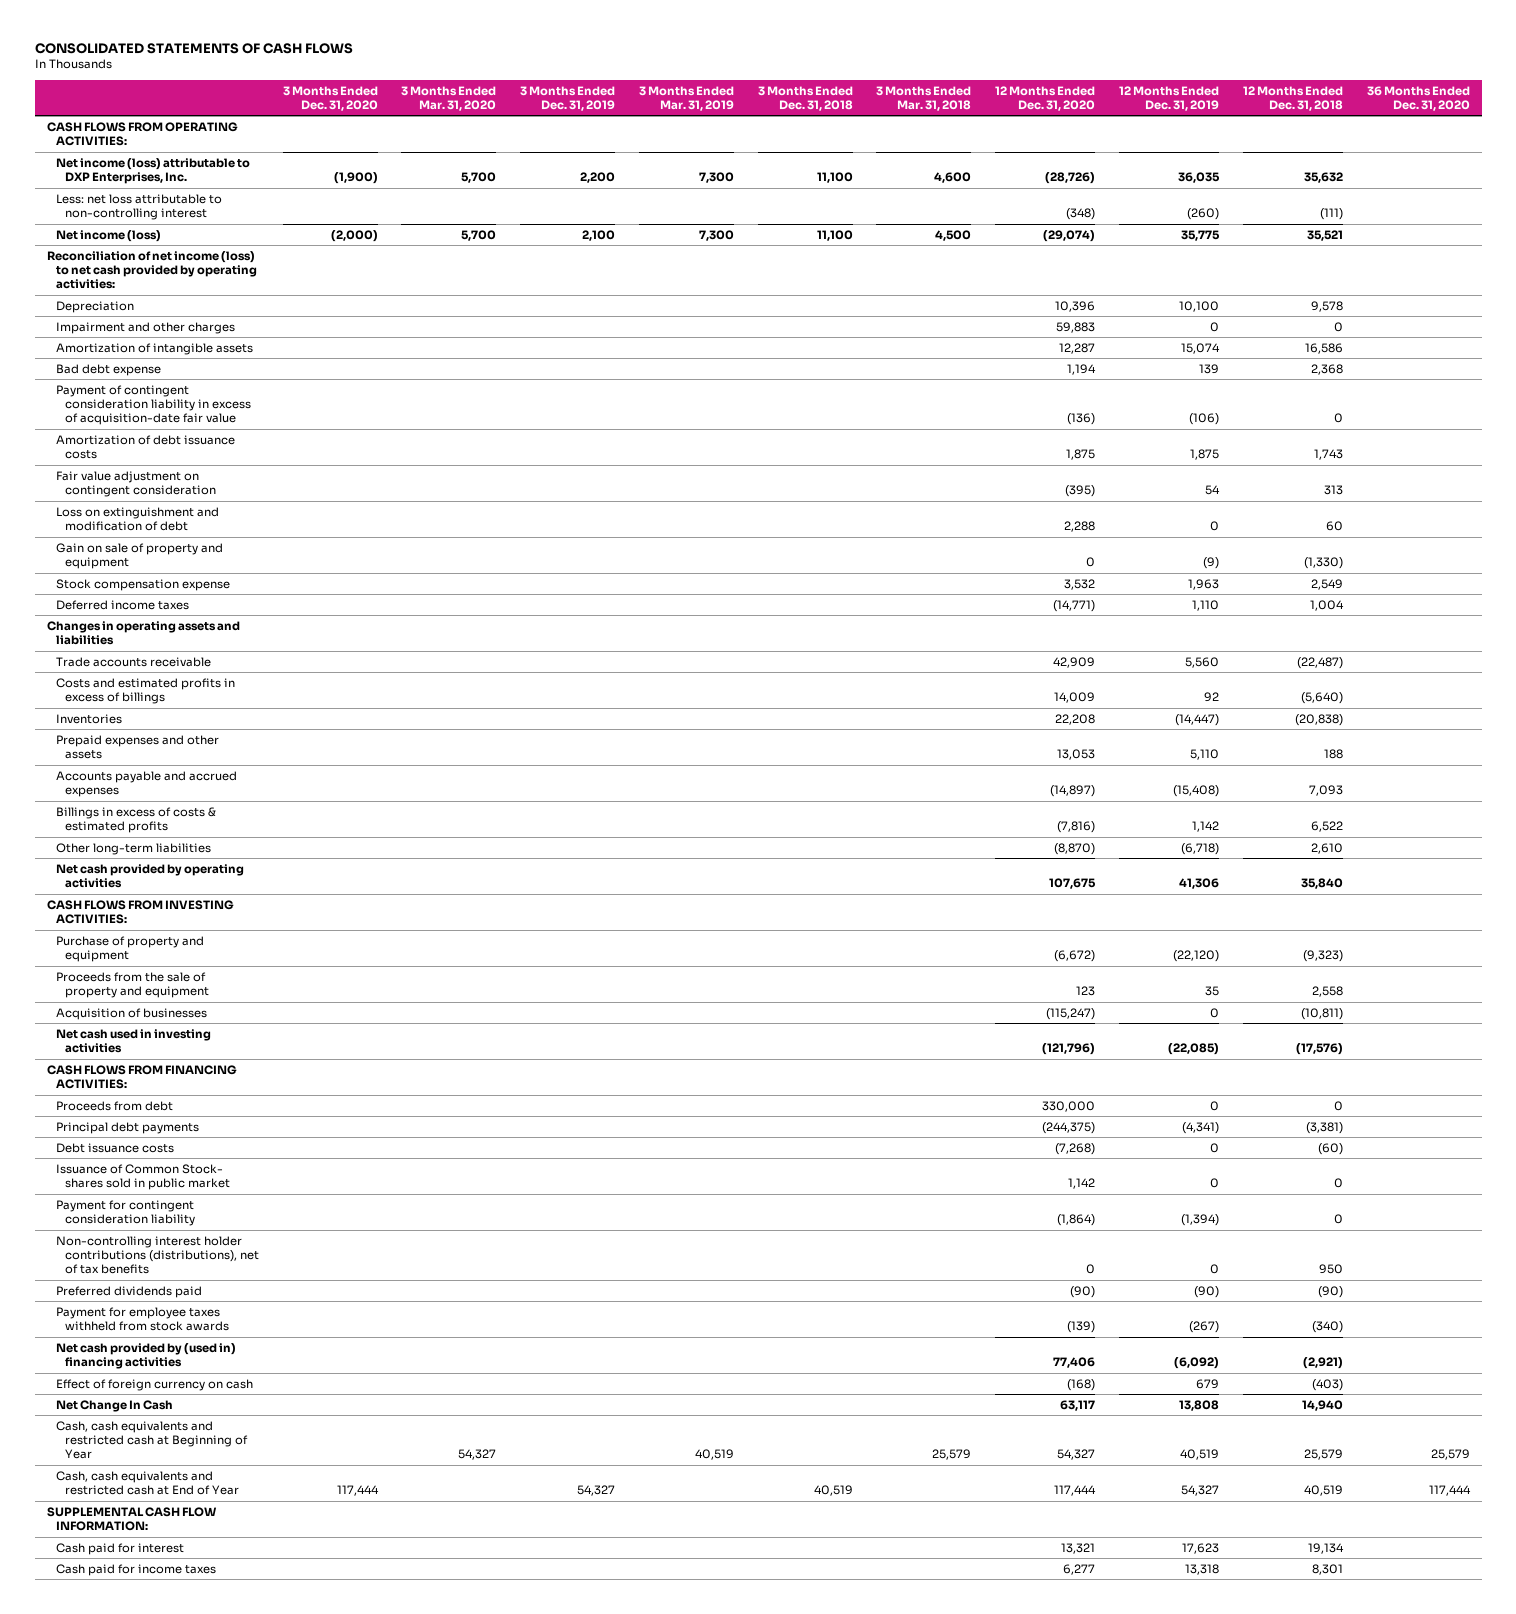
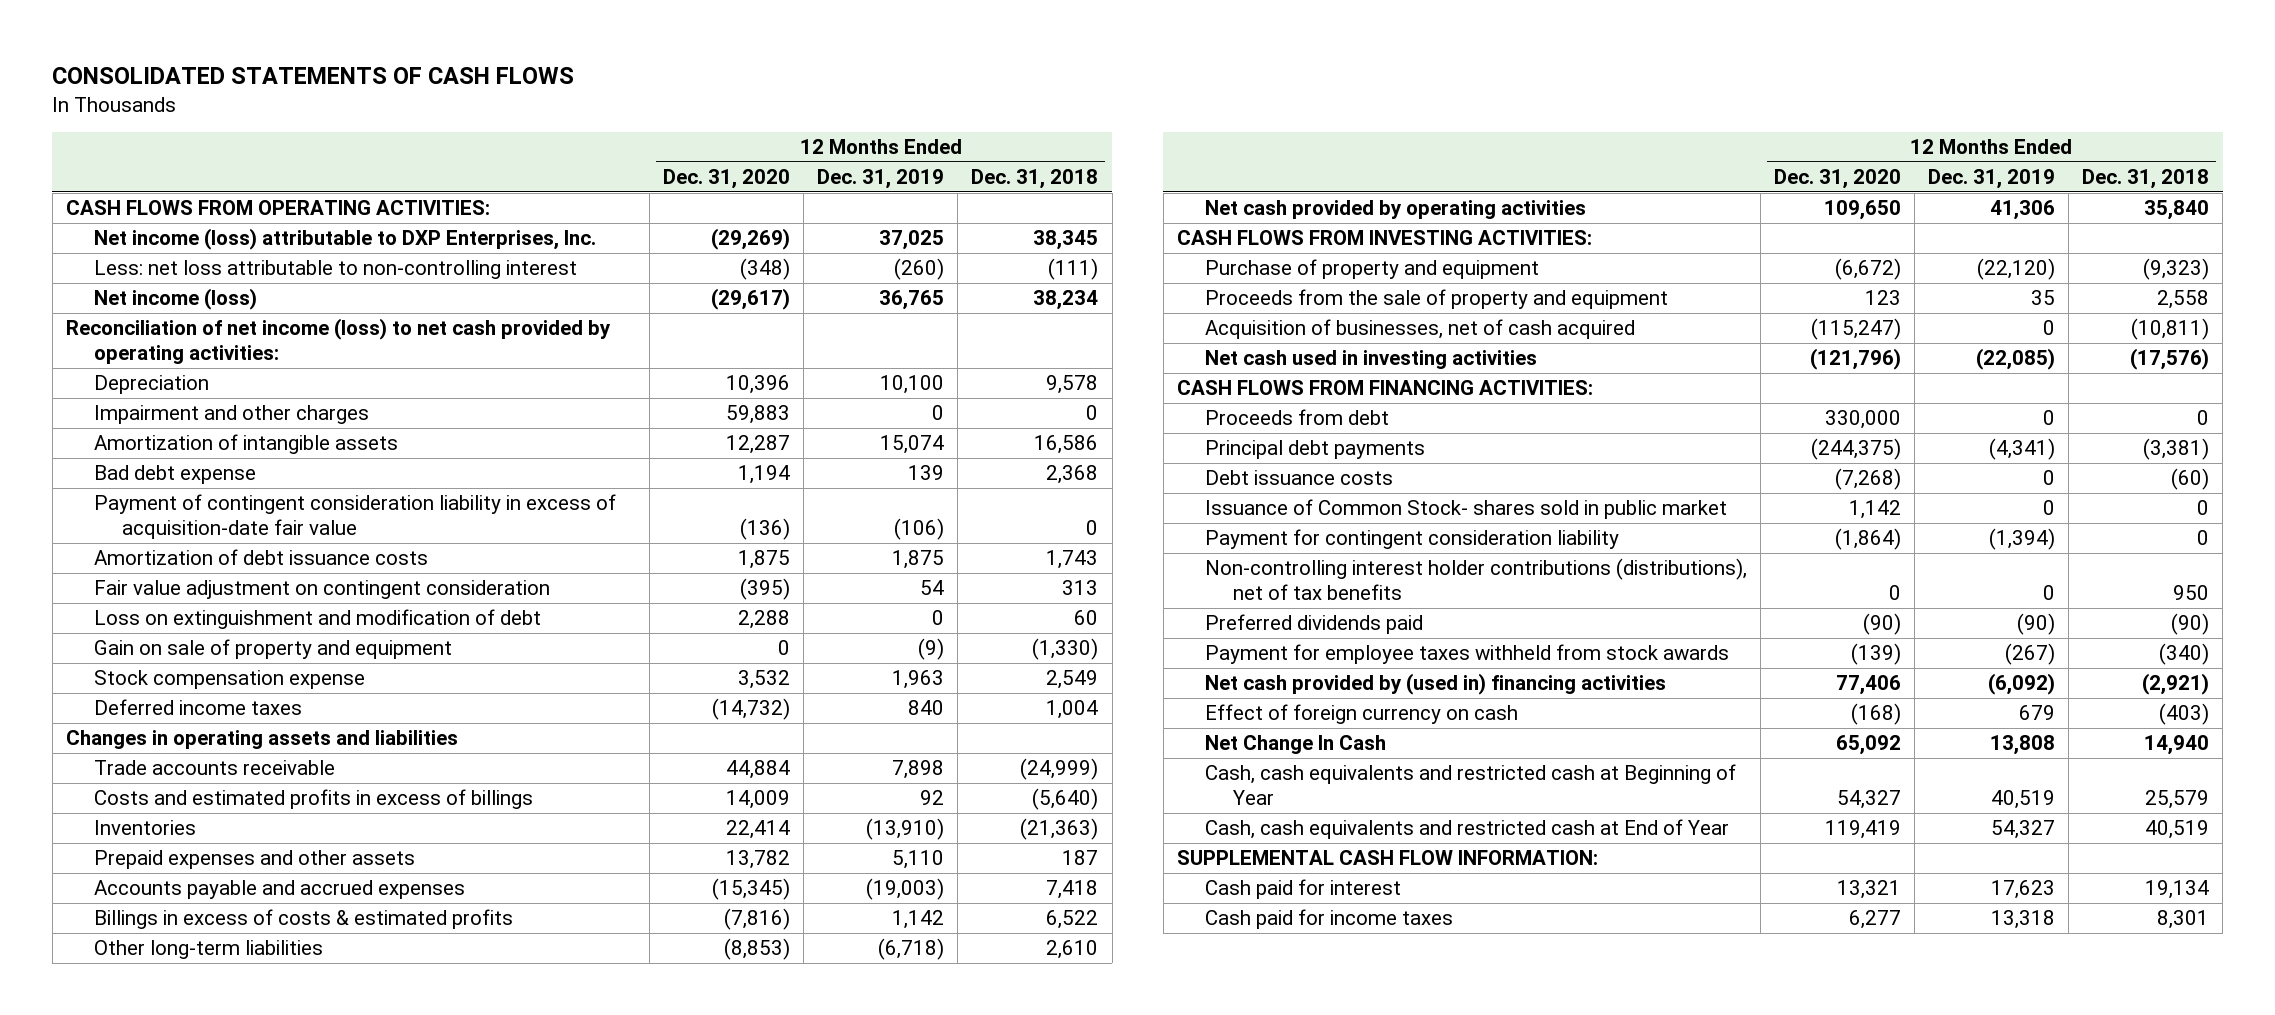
- | 3 Months Ended Dec. 31, 2020 | 3 Months Ended Mar. 31, 2020 | 3 Months Ended Dec. 31, 2019 | 3 Months Ended Mar. 31, 2019 | 3 Months Ended Dec. 31, 2018 | 3 Months Ended Mar. 31, 2018 | 12 Months Ended Dec. 31, 2020 | 12 Months Ended Dec. 31, 2019 | 12 Months Ended Dec. 31, 2018 | 36 Months Ended Dec. 31, 2020
+ | 12 Months Ended Dec. 31, 2020 | 12 Months Ended Dec. 31, 2019 | 12 Months Ended Dec. 31, 2018
- Net income (loss) attributable to DXP Enterprises, Inc. | (1,900) | 5,700 | 2,200 | 7,300 | 11,100 | 4,600 | (28,726) | 36,035 | 35,632 |
+ Net income (loss) attributable to DXP Enterprises, Inc. | (29,269) | 37,025 | 38,345
- Net income (loss) | (2,000) | 5,700 | 2,100 | 7,300 | 11,100 | 4,500 | (29,074) | 35,775 | 35,521 |
+ Net income (loss) | (29,617) | 36,765 | 38,234
- Deferred income taxes | | | | | | | (14,771) | 1,110 | 1,004 |
+ Deferred income taxes | (14,732) | 840 | 1,004
- Trade accounts receivable | | | | | | | 42,909 | 5,560 | (22,487) |
+ Trade accounts receivable | 44,884 | 7,898 | (24,999)
- Inventories | | | | | | | 22,208 | (14,447) | (20,838) |
- Prepaid expenses and other assets | | | | | | | 13,053 | 5,110 | 188 |
- Accounts payable and accrued expenses | | | | | | | (14,897) | (15,408) | 7,093 |
+ Inventories | 22,414 | (13,910) | (21,363)
+ Prepaid expenses and other assets | 13,782 | 5,110 | 187
+ Accounts payable and accrued expenses | (15,345) | (19,003) | 7,418
- Other long-term liabilities | | | | | | | (8,870) | (6,718) | 2,610 |
- Net cash provided by operating activities | | | | | | | 107,675 | 41,306 | 35,840 |
+ Other long-term liabilities | (8,853) | (6,718) | 2,610
+ Net cash provided by operating activities | 109,650 | 41,306 | 35,840
- Acquisition of businesses | | | | | | | (115,247) | 0 | (10,811) |
+ Acquisition of businesses, net of cash acquired | (115,247) | 0 | (10,811)
- Net Change In Cash | | | | | | | 63,117 | 13,808 | 14,940 |
+ Net Change In Cash | 65,092 | 13,808 | 14,940
- Cash, cash equivalents and restricted cash at End of Year | 117,444 | | 54,327 | | 40,519 | | 117,444 | 54,327 | 40,519 | 117,444
+ Cash, cash equivalents and restricted cash at End of Year | 119,419 | 54,327 | 40,519

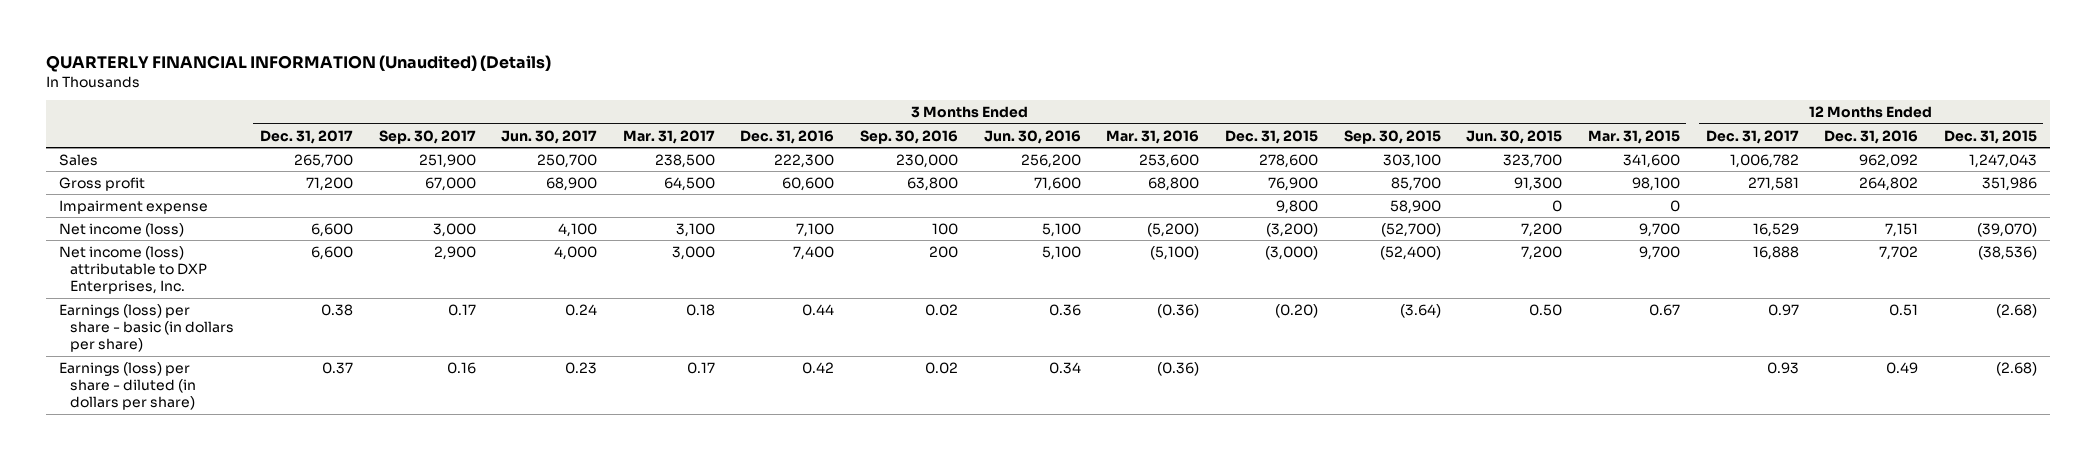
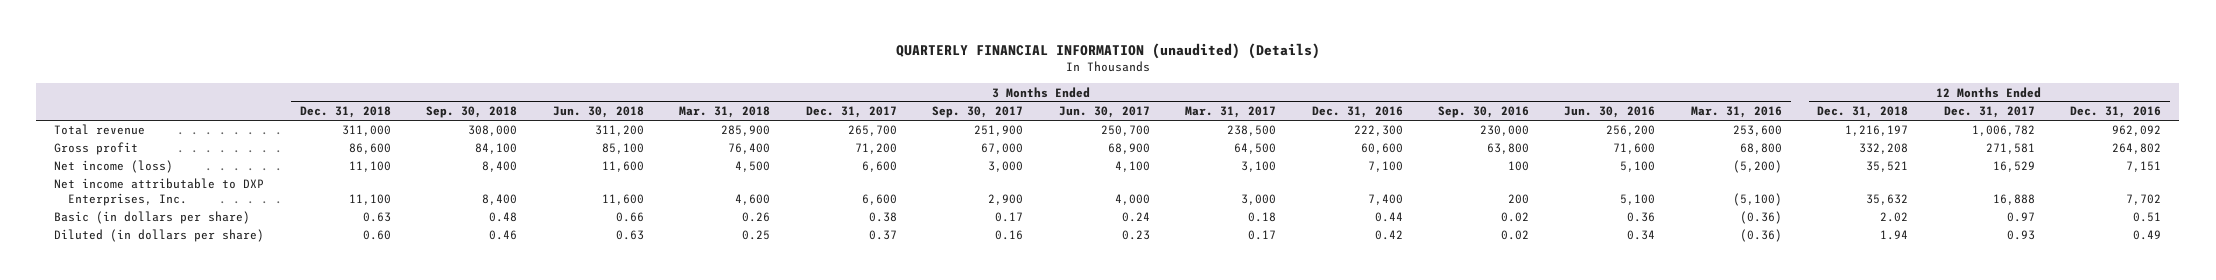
- QUARTERLY FINANCIAL INFORMATION (Unaudited) (Details)
+ QUARTERLY FINANCIAL INFORMATION (unaudited) (Details)
- | 3 Months Ended Dec. 31, 2017 | 3 Months Ended Sep. 30, 2017 | 3 Months Ended Jun. 30, 2017 | 3 Months Ended Mar. 31, 2017 | 3 Months Ended Dec. 31, 2016 | 3 Months Ended Sep. 30, 2016 | 3 Months Ended Jun. 30, 2016 | 3 Months Ended Mar. 31, 2016 | 3 Months Ended Dec. 31, 2015 | 3 Months Ended Sep. 30, 2015 | 3 Months Ended Jun. 30, 2015 | 3 Months Ended Mar. 31, 2015 | 12 Months Ended Dec. 31, 2017 | 12 Months Ended Dec. 31, 2016 | 12 Months Ended Dec. 31, 2015
+ | 3 Months Ended Dec. 31, 2018 | 3 Months Ended Sep. 30, 2018 | 3 Months Ended Jun. 30, 2018 | 3 Months Ended Mar. 31, 2018 | 3 Months Ended Dec. 31, 2017 | 3 Months Ended Sep. 30, 2017 | 3 Months Ended Jun. 30, 2017 | 3 Months Ended Mar. 31, 2017 | 3 Months Ended Dec. 31, 2016 | 3 Months Ended Sep. 30, 2016 | 3 Months Ended Jun. 30, 2016 | 3 Months Ended Mar. 31, 2016 | 12 Months Ended Dec. 31, 2018 | 12 Months Ended Dec. 31, 2017 | 12 Months Ended Dec. 31, 2016
- Sales | 265,700 | 251,900 | 250,700 | 238,500 | 222,300 | 230,000 | 256,200 | 253,600 | 278,600 | 303,100 | 323,700 | 341,600 | 1,006,782 | 962,092 | 1,247,043
+ Total revenue | 311,000 | 308,000 | 311,200 | 285,900 | 265,700 | 251,900 | 250,700 | 238,500 | 222,300 | 230,000 | 256,200 | 253,600 | 1,216,197 | 1,006,782 | 962,092
- Impairment expense | | | | | | | | | 9,800 | 58,900 | 0 | 0 | | |
- Net income (loss) attributable to DXP Enterprises, Inc. | 6,600 | 2,900 | 4,000 | 3,000 | 7,400 | 200 | 5,100 | (5,100) | (3,000) | (52,400) | 7,200 | 9,700 | 16,888 | 7,702 | (38,536)
- Earnings (loss) per share - basic (in dollars per share) | 0.38 | 0.17 | 0.24 | 0.18 | 0.44 | 0.02 | 0.36 | (0.36) | (0.20) | (3.64) | 0.50 | 0.67 | 0.97 | 0.51 | (2.68)
- Earnings (loss) per share - diluted (in dollars per share) | 0.37 | 0.16 | 0.23 | 0.17 | 0.42 | 0.02 | 0.34 | (0.36) | | | | | 0.93 | 0.49 | (2.68)
+ Net income attributable to DXP Enterprises, Inc. | 11,100 | 8,400 | 11,600 | 4,600 | 6,600 | 2,900 | 4,000 | 3,000 | 7,400 | 200 | 5,100 | (5,100) | 35,632 | 16,888 | 7,702
+ Basic (in dollars per share) | 0.63 | 0.48 | 0.66 | 0.26 | 0.38 | 0.17 | 0.24 | 0.18 | 0.44 | 0.02 | 0.36 | (0.36) | 2.02 | 0.97 | 0.51
+ Diluted (in dollars per share) | 0.60 | 0.46 | 0.63 | 0.25 | 0.37 | 0.16 | 0.23 | 0.17 | 0.42 | 0.02 | 0.34 | (0.36) | 1.94 | 0.93 | 0.49

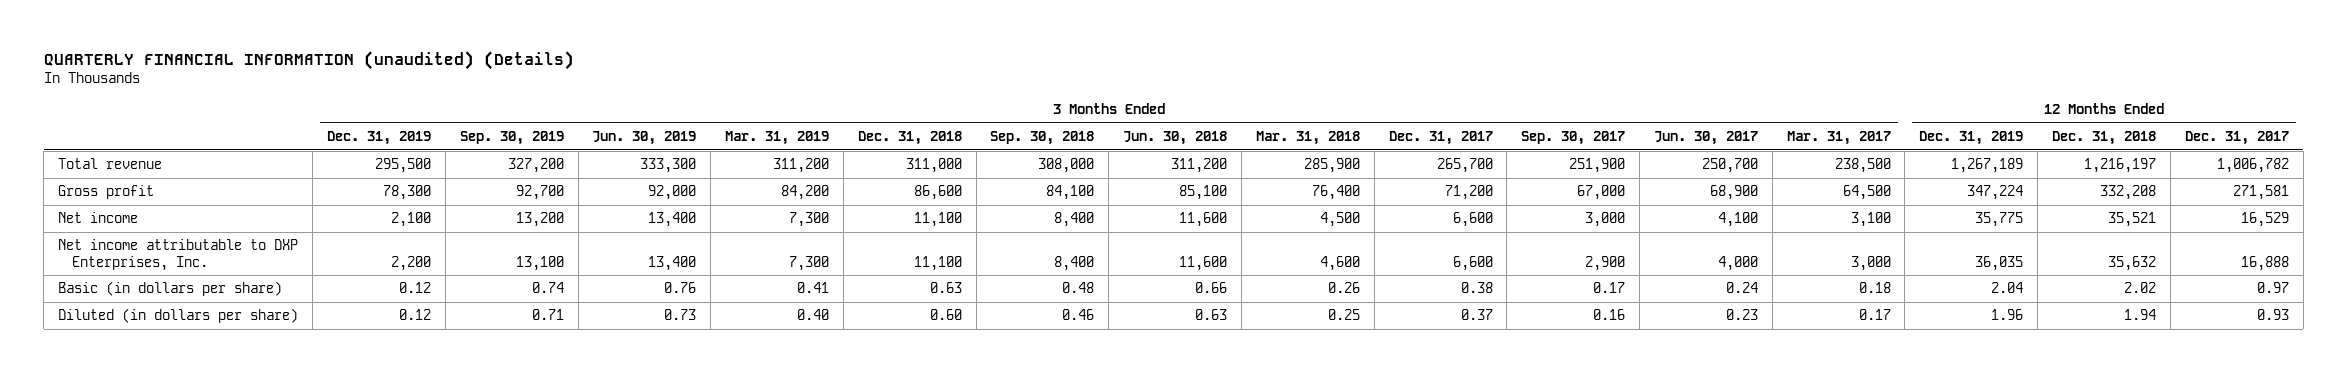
- | 3 Months Ended Dec. 31, 2018 | 3 Months Ended Sep. 30, 2018 | 3 Months Ended Jun. 30, 2018 | 3 Months Ended Mar. 31, 2018 | 3 Months Ended Dec. 31, 2017 | 3 Months Ended Sep. 30, 2017 | 3 Months Ended Jun. 30, 2017 | 3 Months Ended Mar. 31, 2017 | 3 Months Ended Dec. 31, 2016 | 3 Months Ended Sep. 30, 2016 | 3 Months Ended Jun. 30, 2016 | 3 Months Ended Mar. 31, 2016 | 12 Months Ended Dec. 31, 2018 | 12 Months Ended Dec. 31, 2017 | 12 Months Ended Dec. 31, 2016
+ | 3 Months Ended Dec. 31, 2019 | 3 Months Ended Sep. 30, 2019 | 3 Months Ended Jun. 30, 2019 | 3 Months Ended Mar. 31, 2019 | 3 Months Ended Dec. 31, 2018 | 3 Months Ended Sep. 30, 2018 | 3 Months Ended Jun. 30, 2018 | 3 Months Ended Mar. 31, 2018 | 3 Months Ended Dec. 31, 2017 | 3 Months Ended Sep. 30, 2017 | 3 Months Ended Jun. 30, 2017 | 3 Months Ended Mar. 31, 2017 | 12 Months Ended Dec. 31, 2019 | 12 Months Ended Dec. 31, 2018 | 12 Months Ended Dec. 31, 2017
- Net income (loss) | 11,100 | 8,400 | 11,600 | 4,500 | 6,600 | 3,000 | 4,100 | 3,100 | 7,100 | 100 | 5,100 | (5,200) | 35,521 | 16,529 | 7,151
+ Net income | 2,100 | 13,200 | 13,400 | 7,300 | 11,100 | 8,400 | 11,600 | 4,500 | 6,600 | 3,000 | 4,100 | 3,100 | 35,775 | 35,521 | 16,529

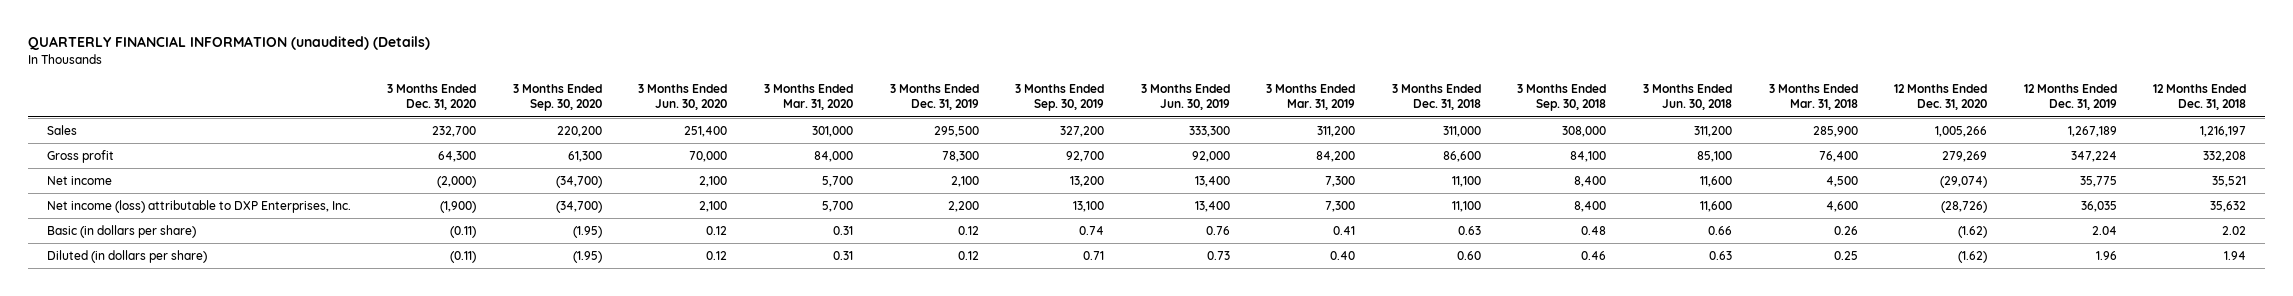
- | 3 Months Ended Dec. 31, 2019 | 3 Months Ended Sep. 30, 2019 | 3 Months Ended Jun. 30, 2019 | 3 Months Ended Mar. 31, 2019 | 3 Months Ended Dec. 31, 2018 | 3 Months Ended Sep. 30, 2018 | 3 Months Ended Jun. 30, 2018 | 3 Months Ended Mar. 31, 2018 | 3 Months Ended Dec. 31, 2017 | 3 Months Ended Sep. 30, 2017 | 3 Months Ended Jun. 30, 2017 | 3 Months Ended Mar. 31, 2017 | 12 Months Ended Dec. 31, 2019 | 12 Months Ended Dec. 31, 2018 | 12 Months Ended Dec. 31, 2017
+ | 3 Months Ended Dec. 31, 2020 | 3 Months Ended Sep. 30, 2020 | 3 Months Ended Jun. 30, 2020 | 3 Months Ended Mar. 31, 2020 | 3 Months Ended Dec. 31, 2019 | 3 Months Ended Sep. 30, 2019 | 3 Months Ended Jun. 30, 2019 | 3 Months Ended Mar. 31, 2019 | 3 Months Ended Dec. 31, 2018 | 3 Months Ended Sep. 30, 2018 | 3 Months Ended Jun. 30, 2018 | 3 Months Ended Mar. 31, 2018 | 12 Months Ended Dec. 31, 2020 | 12 Months Ended Dec. 31, 2019 | 12 Months Ended Dec. 31, 2018
- Total revenue | 295,500 | 327,200 | 333,300 | 311,200 | 311,000 | 308,000 | 311,200 | 285,900 | 265,700 | 251,900 | 250,700 | 238,500 | 1,267,189 | 1,216,197 | 1,006,782
+ Sales | 232,700 | 220,200 | 251,400 | 301,000 | 295,500 | 327,200 | 333,300 | 311,200 | 311,000 | 308,000 | 311,200 | 285,900 | 1,005,266 | 1,267,189 | 1,216,197
- Net income attributable to DXP Enterprises, Inc. | 2,200 | 13,100 | 13,400 | 7,300 | 11,100 | 8,400 | 11,600 | 4,600 | 6,600 | 2,900 | 4,000 | 3,000 | 36,035 | 35,632 | 16,888
+ Net income (loss) attributable to DXP Enterprises, Inc. | (1,900) | (34,700) | 2,100 | 5,700 | 2,200 | 13,100 | 13,400 | 7,300 | 11,100 | 8,400 | 11,600 | 4,600 | (28,726) | 36,035 | 35,632

